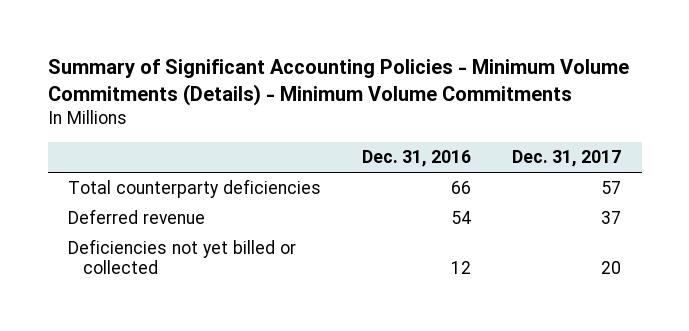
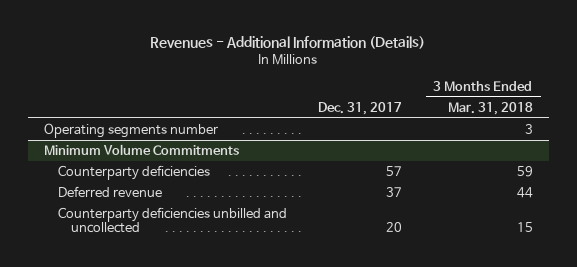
- Summary of Significant Accounting Policies - Minimum Volume Commitments (Details) - Minimum Volume Commitments
+ Revenues - Additional Information (Details)
- | Dec. 31, 2016 | Dec. 31, 2017
+ | Dec. 31, 2017 | 3 Months Ended Mar. 31, 2018
- Total counterparty deficiencies | 66 | 57
+ Operating segments number | | 3
+ Minimum Volume Commitments
+ Counterparty deficiencies | 57 | 59
- Deficiencies not yet billed or collected | 12 | 20
+ Counterparty deficiencies unbilled and uncollected | 20 | 15

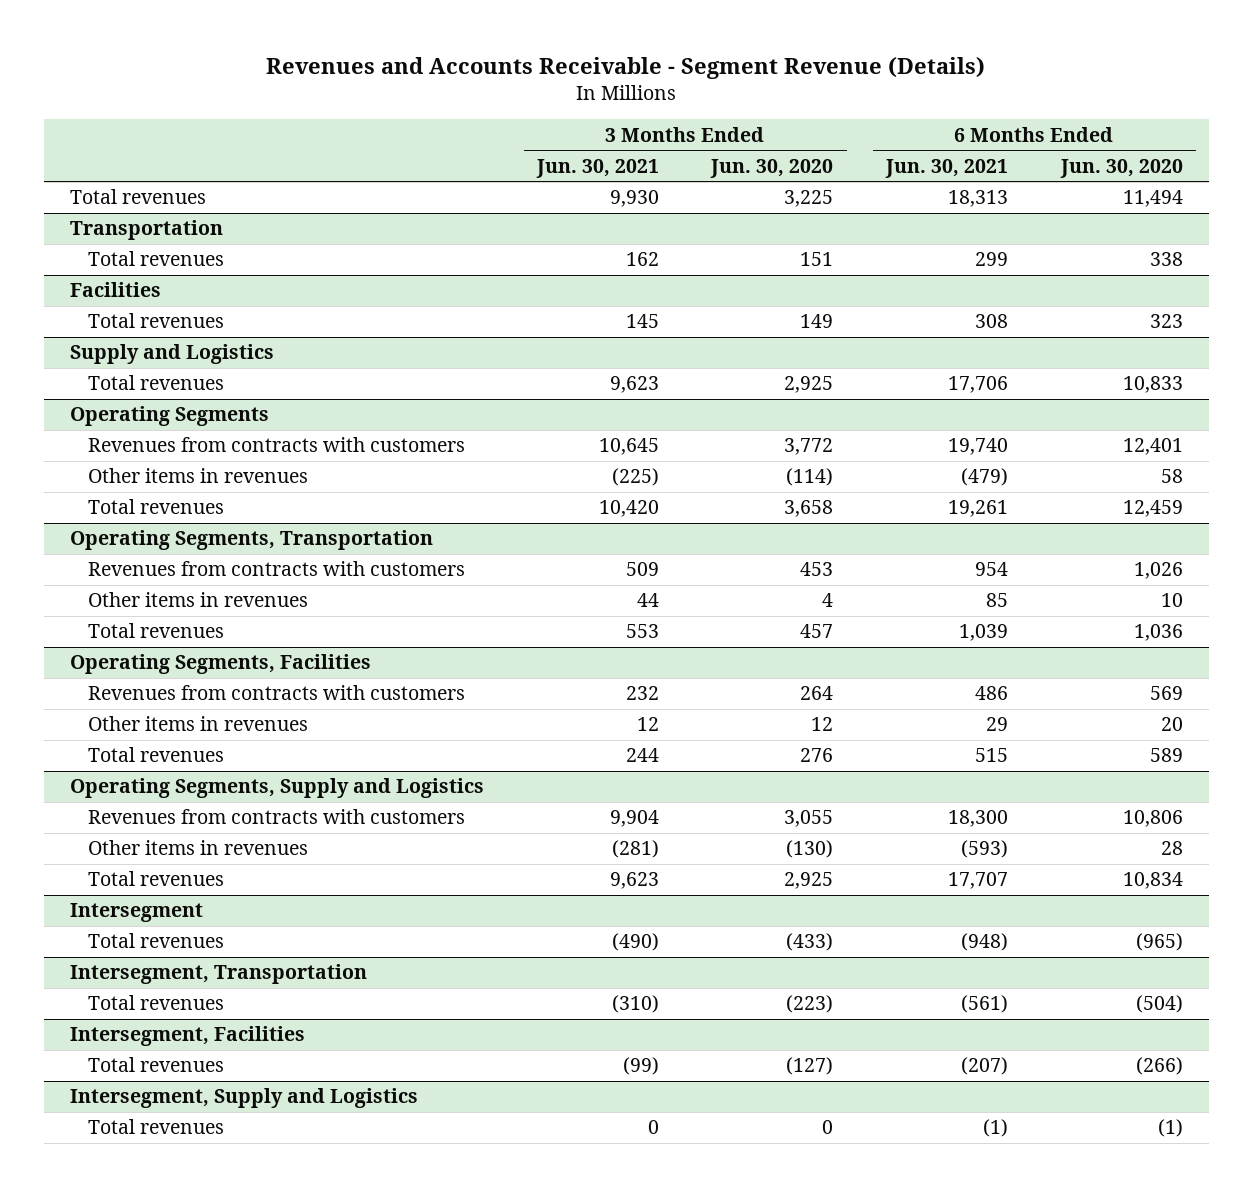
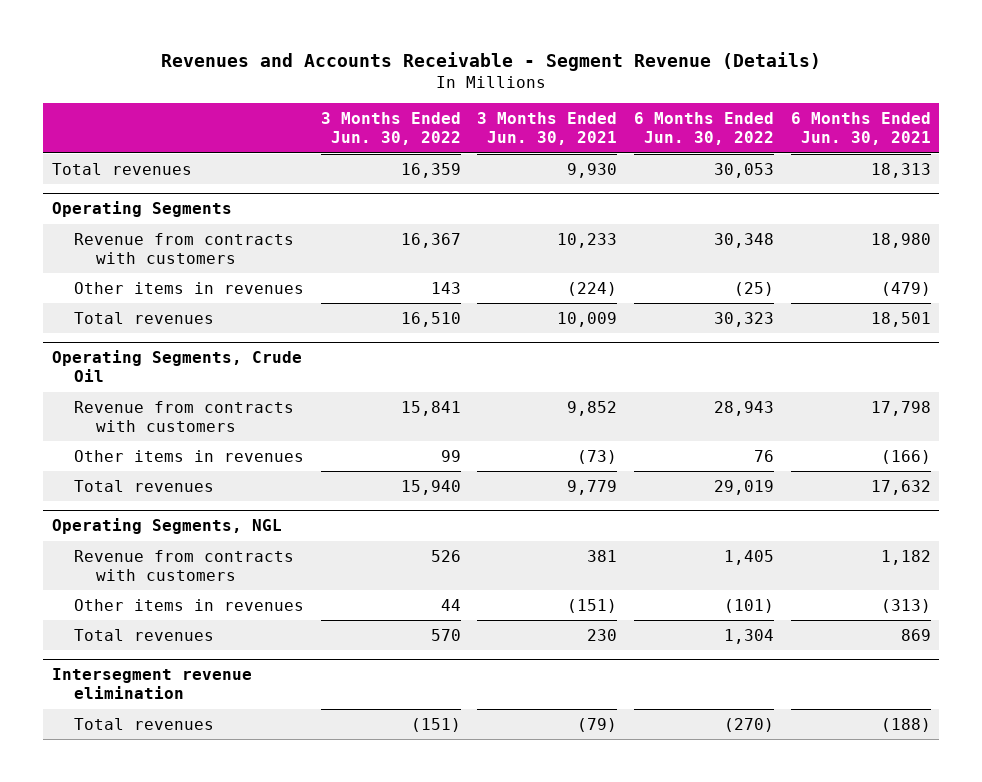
- | 3 Months Ended Jun. 30, 2021 | 3 Months Ended Jun. 30, 2020 | 6 Months Ended Jun. 30, 2021 | 6 Months Ended Jun. 30, 2020
+ | 3 Months Ended Jun. 30, 2022 | 3 Months Ended Jun. 30, 2021 | 6 Months Ended Jun. 30, 2022 | 6 Months Ended Jun. 30, 2021
- Transportation
- Total revenues | 162 | 151 | 299 | 338
- Facilities
- Total revenues | 145 | 149 | 308 | 323
- Supply and Logistics
- Total revenues | 9,623 | 2,925 | 17,706 | 10,833
@ Operating Segments
- Revenues from contracts with customers | 10,645 | 3,772 | 19,740 | 12,401
- Other items in revenues | (225) | (114) | (479) | 58
- Total revenues | 10,420 | 3,658 | 19,261 | 12,459
- Operating Segments, Transportation
- Revenues from contracts with customers | 509 | 453 | 954 | 1,026
- Other items in revenues | 44 | 4 | 85 | 10
- Total revenues | 553 | 457 | 1,039 | 1,036
- Operating Segments, Facilities
- Revenues from contracts with customers | 232 | 264 | 486 | 569
- Other items in revenues | 12 | 12 | 29 | 20
- Total revenues | 244 | 276 | 515 | 589
- Operating Segments, Supply and Logistics
- Revenues from contracts with customers | 9,904 | 3,055 | 18,300 | 10,806
- Other items in revenues | (281) | (130) | (593) | 28
- Total revenues | 9,623 | 2,925 | 17,707 | 10,834
- Intersegment
- Total revenues | (490) | (433) | (948) | (965)
- Intersegment, Transportation
- Total revenues | (310) | (223) | (561) | (504)
- Intersegment, Facilities
- Total revenues | (99) | (127) | (207) | (266)
- Intersegment, Supply and Logistics
- Total revenues | 0 | 0 | (1) | (1)
@ Operating Segments
+ Revenue from contracts with customers | 16,367 | 10,233 | 30,348 | 18,980
+ Other items in revenues | 143 | (224) | (25) | (479)
+ Total revenues | 16,510 | 10,009 | 30,323 | 18,501
+ Operating Segments, Crude Oil
+ Revenue from contracts with customers | 15,841 | 9,852 | 28,943 | 17,798
+ Other items in revenues | 99 | (73) | 76 | (166)
+ Total revenues | 15,940 | 9,779 | 29,019 | 17,632
+ Operating Segments, NGL
+ Revenue from contracts with customers | 526 | 381 | 1,405 | 1,182
+ Other items in revenues | 44 | (151) | (101) | (313)
+ Total revenues | 570 | 230 | 1,304 | 869
+ Intersegment revenue elimination
+ Total revenues | (151) | (79) | (270) | (188)

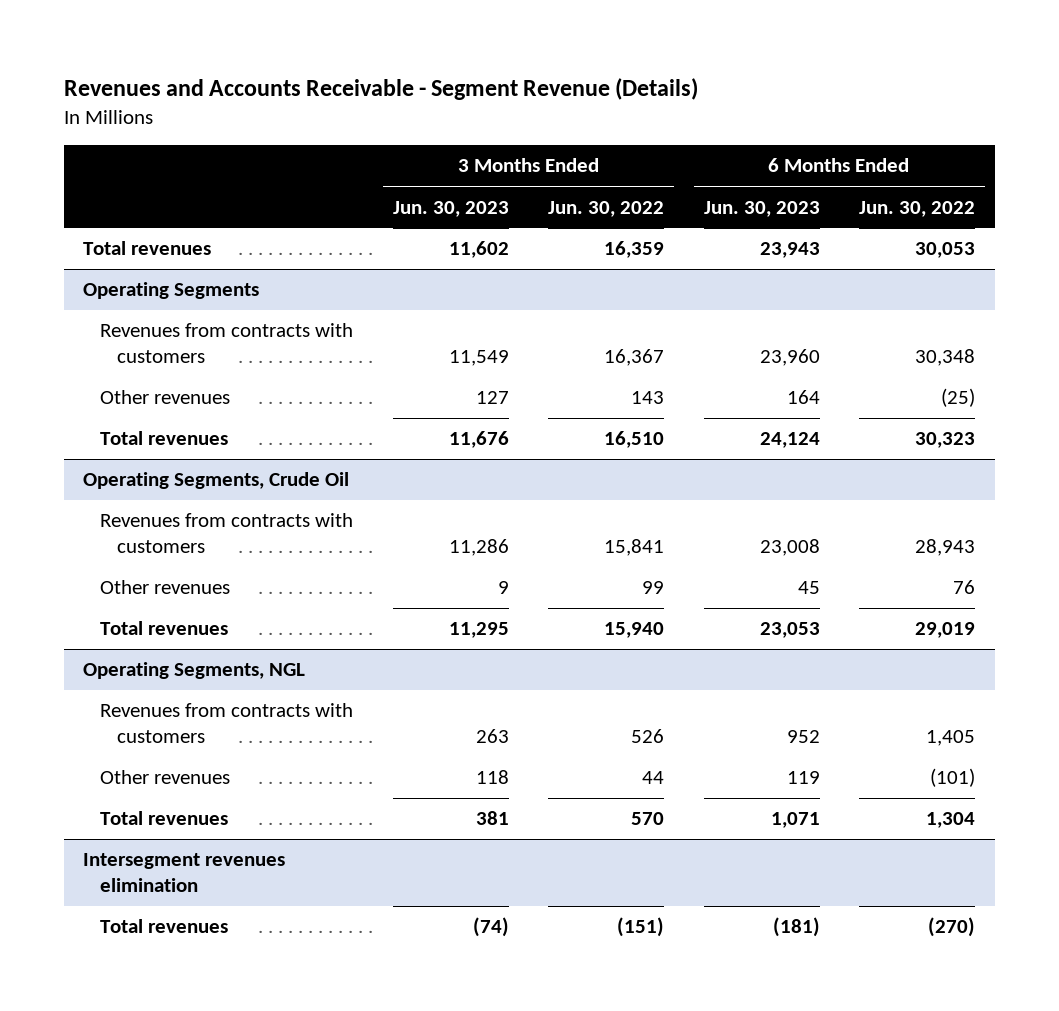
- | 3 Months Ended Jun. 30, 2022 | 3 Months Ended Jun. 30, 2021 | 6 Months Ended Jun. 30, 2022 | 6 Months Ended Jun. 30, 2021
+ | 3 Months Ended Jun. 30, 2023 | 3 Months Ended Jun. 30, 2022 | 6 Months Ended Jun. 30, 2023 | 6 Months Ended Jun. 30, 2022
@ Operating Segments
- Revenue from contracts with customers | 16,367 | 10,233 | 30,348 | 18,980
- Other items in revenues | 143 | (224) | (25) | (479)
+ Revenues from contracts with customers | 11,549 | 16,367 | 23,960 | 30,348
+ Other revenues | 127 | 143 | 164 | (25)
@ Operating Segments, Crude Oil
- Revenue from contracts with customers | 15,841 | 9,852 | 28,943 | 17,798
- Other items in revenues | 99 | (73) | 76 | (166)
+ Revenues from contracts with customers | 11,286 | 15,841 | 23,008 | 28,943
+ Other revenues | 9 | 99 | 45 | 76
@ Operating Segments, NGL
- Revenue from contracts with customers | 526 | 381 | 1,405 | 1,182
- Other items in revenues | 44 | (151) | (101) | (313)
+ Revenues from contracts with customers | 263 | 526 | 952 | 1,405
+ Other revenues | 118 | 44 | 119 | (101)
- Intersegment revenue elimination
+ Intersegment revenues elimination

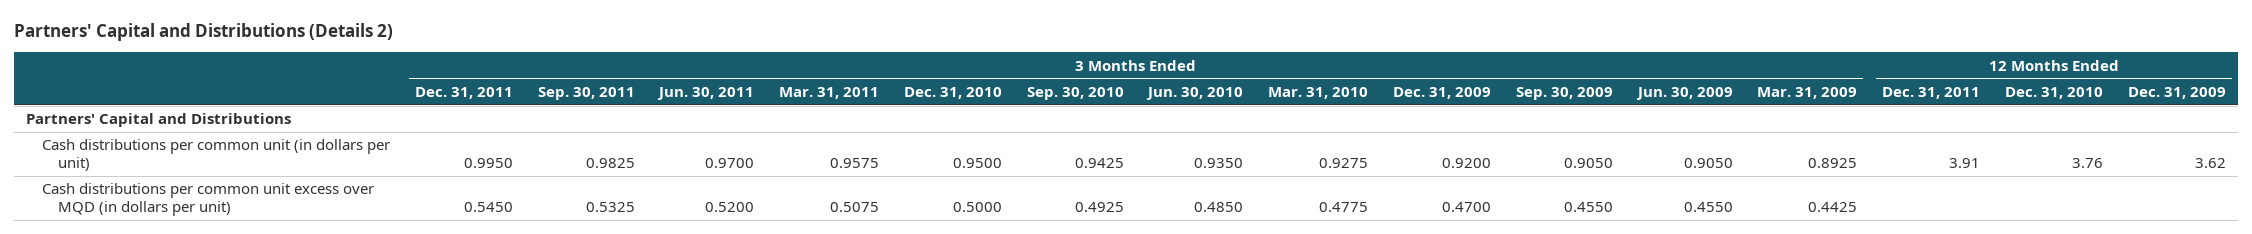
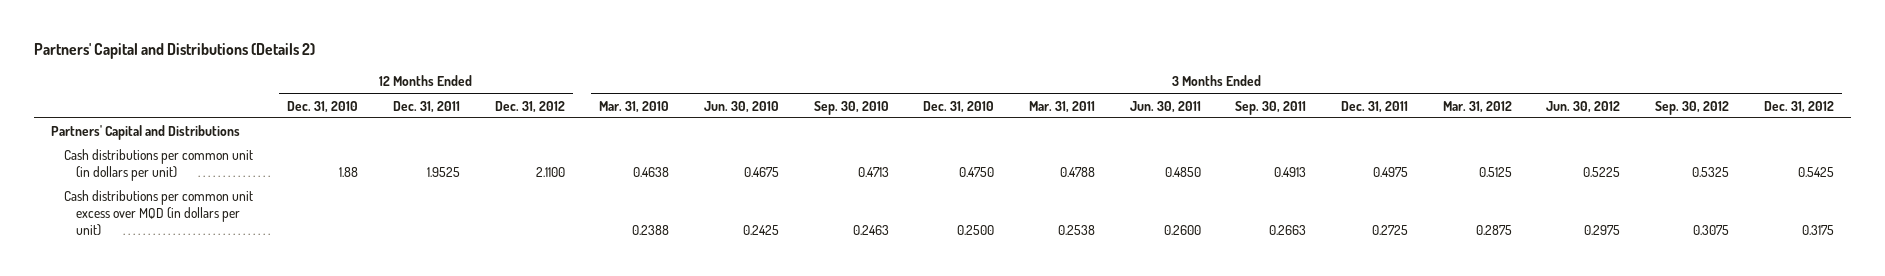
- | 3 Months Ended Dec. 31, 2011 | 3 Months Ended Sep. 30, 2011 | 3 Months Ended Jun. 30, 2011 | 3 Months Ended Mar. 31, 2011 | 3 Months Ended Dec. 31, 2010 | 3 Months Ended Sep. 30, 2010 | 3 Months Ended Jun. 30, 2010 | 3 Months Ended Mar. 31, 2010 | 3 Months Ended Dec. 31, 2009 | 3 Months Ended Sep. 30, 2009 | 3 Months Ended Jun. 30, 2009 | 3 Months Ended Mar. 31, 2009 | 12 Months Ended Dec. 31, 2011 | 12 Months Ended Dec. 31, 2010 | 12 Months Ended Dec. 31, 2009
+ | 12 Months Ended Dec. 31, 2010 | 12 Months Ended Dec. 31, 2011 | 12 Months Ended Dec. 31, 2012 | 3 Months Ended Mar. 31, 2010 | 3 Months Ended Jun. 30, 2010 | 3 Months Ended Sep. 30, 2010 | 3 Months Ended Dec. 31, 2010 | 3 Months Ended Mar. 31, 2011 | 3 Months Ended Jun. 30, 2011 | 3 Months Ended Sep. 30, 2011 | 3 Months Ended Dec. 31, 2011 | 3 Months Ended Mar. 31, 2012 | 3 Months Ended Jun. 30, 2012 | 3 Months Ended Sep. 30, 2012 | 3 Months Ended Dec. 31, 2012
- Cash distributions per common unit (in dollars per unit) | 0.9950 | 0.9825 | 0.9700 | 0.9575 | 0.9500 | 0.9425 | 0.9350 | 0.9275 | 0.9200 | 0.9050 | 0.9050 | 0.8925 | 3.91 | 3.76 | 3.62
- Cash distributions per common unit excess over MQD (in dollars per unit) | 0.5450 | 0.5325 | 0.5200 | 0.5075 | 0.5000 | 0.4925 | 0.4850 | 0.4775 | 0.4700 | 0.4550 | 0.4550 | 0.4425 | | |
+ Cash distributions per common unit (in dollars per unit) | 1.88 | 1.9525 | 2.1100 | 0.4638 | 0.4675 | 0.4713 | 0.4750 | 0.4788 | 0.4850 | 0.4913 | 0.4975 | 0.5125 | 0.5225 | 0.5325 | 0.5425
+ Cash distributions per common unit excess over MQD (in dollars per unit) | | | | 0.2388 | 0.2425 | 0.2463 | 0.2500 | 0.2538 | 0.2600 | 0.2663 | 0.2725 | 0.2875 | 0.2975 | 0.3075 | 0.3175

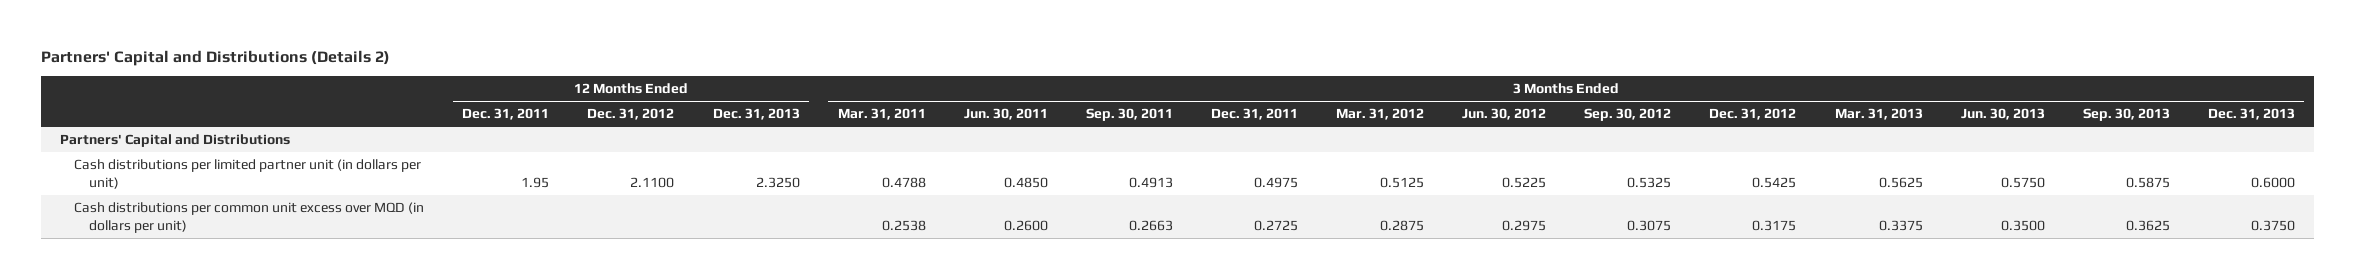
- | 12 Months Ended Dec. 31, 2010 | 12 Months Ended Dec. 31, 2011 | 12 Months Ended Dec. 31, 2012 | 3 Months Ended Mar. 31, 2010 | 3 Months Ended Jun. 30, 2010 | 3 Months Ended Sep. 30, 2010 | 3 Months Ended Dec. 31, 2010 | 3 Months Ended Mar. 31, 2011 | 3 Months Ended Jun. 30, 2011 | 3 Months Ended Sep. 30, 2011 | 3 Months Ended Dec. 31, 2011 | 3 Months Ended Mar. 31, 2012 | 3 Months Ended Jun. 30, 2012 | 3 Months Ended Sep. 30, 2012 | 3 Months Ended Dec. 31, 2012
+ | 12 Months Ended Dec. 31, 2011 | 12 Months Ended Dec. 31, 2012 | 12 Months Ended Dec. 31, 2013 | 3 Months Ended Mar. 31, 2011 | 3 Months Ended Jun. 30, 2011 | 3 Months Ended Sep. 30, 2011 | 3 Months Ended Dec. 31, 2011 | 3 Months Ended Mar. 31, 2012 | 3 Months Ended Jun. 30, 2012 | 3 Months Ended Sep. 30, 2012 | 3 Months Ended Dec. 31, 2012 | 3 Months Ended Mar. 31, 2013 | 3 Months Ended Jun. 30, 2013 | 3 Months Ended Sep. 30, 2013 | 3 Months Ended Dec. 31, 2013
- Cash distributions per common unit (in dollars per unit) | 1.88 | 1.9525 | 2.1100 | 0.4638 | 0.4675 | 0.4713 | 0.4750 | 0.4788 | 0.4850 | 0.4913 | 0.4975 | 0.5125 | 0.5225 | 0.5325 | 0.5425
+ Cash distributions per limited partner unit (in dollars per unit) | 1.95 | 2.1100 | 2.3250 | 0.4788 | 0.4850 | 0.4913 | 0.4975 | 0.5125 | 0.5225 | 0.5325 | 0.5425 | 0.5625 | 0.5750 | 0.5875 | 0.6000

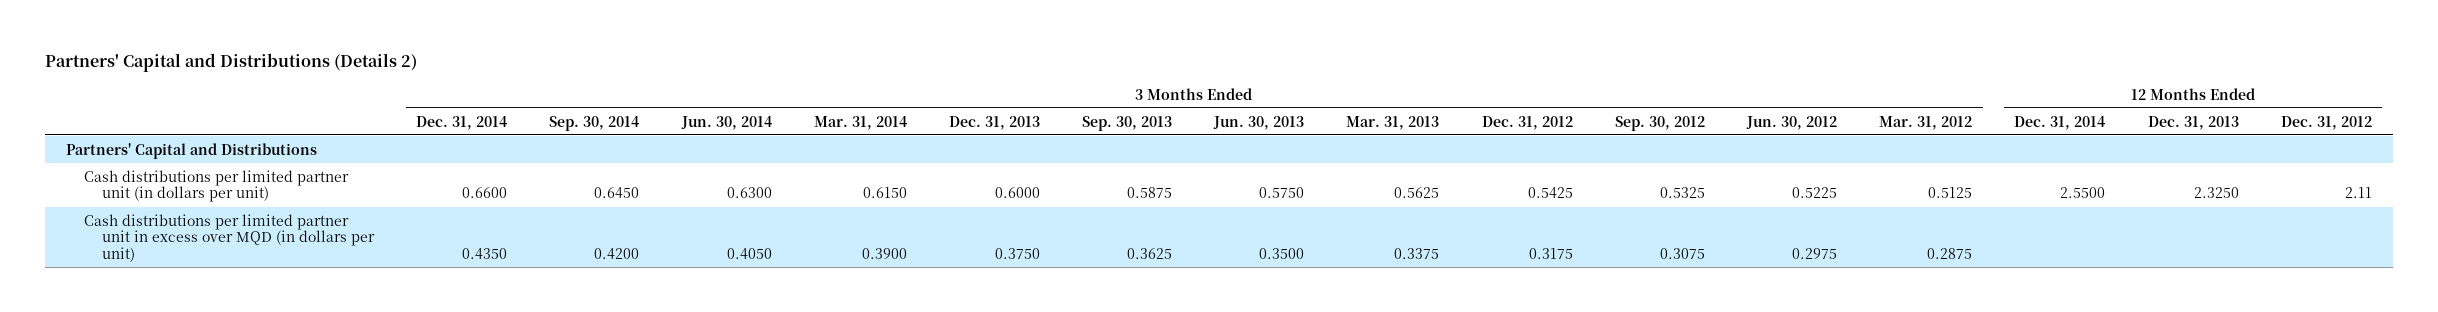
- | 12 Months Ended Dec. 31, 2011 | 12 Months Ended Dec. 31, 2012 | 12 Months Ended Dec. 31, 2013 | 3 Months Ended Mar. 31, 2011 | 3 Months Ended Jun. 30, 2011 | 3 Months Ended Sep. 30, 2011 | 3 Months Ended Dec. 31, 2011 | 3 Months Ended Mar. 31, 2012 | 3 Months Ended Jun. 30, 2012 | 3 Months Ended Sep. 30, 2012 | 3 Months Ended Dec. 31, 2012 | 3 Months Ended Mar. 31, 2013 | 3 Months Ended Jun. 30, 2013 | 3 Months Ended Sep. 30, 2013 | 3 Months Ended Dec. 31, 2013
+ | 3 Months Ended Dec. 31, 2014 | 3 Months Ended Sep. 30, 2014 | 3 Months Ended Jun. 30, 2014 | 3 Months Ended Mar. 31, 2014 | 3 Months Ended Dec. 31, 2013 | 3 Months Ended Sep. 30, 2013 | 3 Months Ended Jun. 30, 2013 | 3 Months Ended Mar. 31, 2013 | 3 Months Ended Dec. 31, 2012 | 3 Months Ended Sep. 30, 2012 | 3 Months Ended Jun. 30, 2012 | 3 Months Ended Mar. 31, 2012 | 12 Months Ended Dec. 31, 2014 | 12 Months Ended Dec. 31, 2013 | 12 Months Ended Dec. 31, 2012
- Cash distributions per limited partner unit (in dollars per unit) | 1.95 | 2.1100 | 2.3250 | 0.4788 | 0.4850 | 0.4913 | 0.4975 | 0.5125 | 0.5225 | 0.5325 | 0.5425 | 0.5625 | 0.5750 | 0.5875 | 0.6000
- Cash distributions per common unit excess over MQD (in dollars per unit) | | | | 0.2538 | 0.2600 | 0.2663 | 0.2725 | 0.2875 | 0.2975 | 0.3075 | 0.3175 | 0.3375 | 0.3500 | 0.3625 | 0.3750
+ Cash distributions per limited partner unit (in dollars per unit) | 0.6600 | 0.6450 | 0.6300 | 0.6150 | 0.6000 | 0.5875 | 0.5750 | 0.5625 | 0.5425 | 0.5325 | 0.5225 | 0.5125 | 2.5500 | 2.3250 | 2.11
+ Cash distributions per limited partner unit in excess over MQD (in dollars per unit) | 0.4350 | 0.4200 | 0.4050 | 0.3900 | 0.3750 | 0.3625 | 0.3500 | 0.3375 | 0.3175 | 0.3075 | 0.2975 | 0.2875 | | |

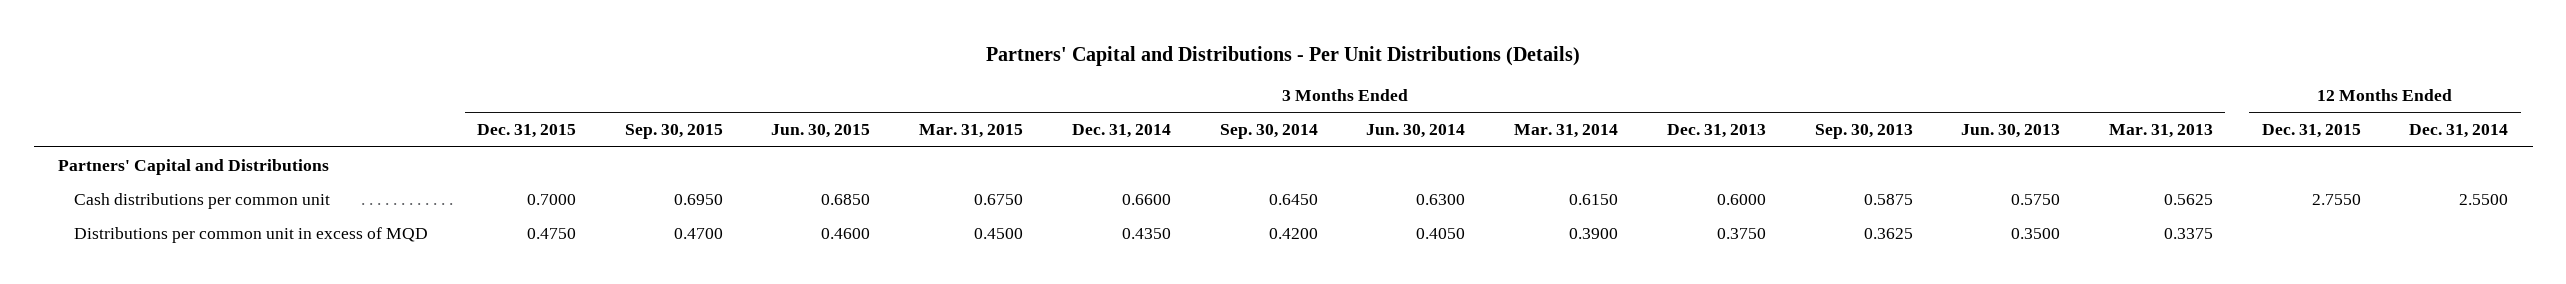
- Partners' Capital and Distributions (Details 2)
+ Partners' Capital and Distributions - Per Unit Distributions (Details)
- | 3 Months Ended Dec. 31, 2014 | 3 Months Ended Sep. 30, 2014 | 3 Months Ended Jun. 30, 2014 | 3 Months Ended Mar. 31, 2014 | 3 Months Ended Dec. 31, 2013 | 3 Months Ended Sep. 30, 2013 | 3 Months Ended Jun. 30, 2013 | 3 Months Ended Mar. 31, 2013 | 3 Months Ended Dec. 31, 2012 | 3 Months Ended Sep. 30, 2012 | 3 Months Ended Jun. 30, 2012 | 3 Months Ended Mar. 31, 2012 | 12 Months Ended Dec. 31, 2014 | 12 Months Ended Dec. 31, 2013 | 12 Months Ended Dec. 31, 2012
+ | 3 Months Ended Dec. 31, 2015 | 3 Months Ended Sep. 30, 2015 | 3 Months Ended Jun. 30, 2015 | 3 Months Ended Mar. 31, 2015 | 3 Months Ended Dec. 31, 2014 | 3 Months Ended Sep. 30, 2014 | 3 Months Ended Jun. 30, 2014 | 3 Months Ended Mar. 31, 2014 | 3 Months Ended Dec. 31, 2013 | 3 Months Ended Sep. 30, 2013 | 3 Months Ended Jun. 30, 2013 | 3 Months Ended Mar. 31, 2013 | 12 Months Ended Dec. 31, 2015 | 12 Months Ended Dec. 31, 2014
- Cash distributions per limited partner unit (in dollars per unit) | 0.6600 | 0.6450 | 0.6300 | 0.6150 | 0.6000 | 0.5875 | 0.5750 | 0.5625 | 0.5425 | 0.5325 | 0.5225 | 0.5125 | 2.5500 | 2.3250 | 2.11
- Cash distributions per limited partner unit in excess over MQD (in dollars per unit) | 0.4350 | 0.4200 | 0.4050 | 0.3900 | 0.3750 | 0.3625 | 0.3500 | 0.3375 | 0.3175 | 0.3075 | 0.2975 | 0.2875 | | |
+ Cash distributions per common unit | 0.7000 | 0.6950 | 0.6850 | 0.6750 | 0.6600 | 0.6450 | 0.6300 | 0.6150 | 0.6000 | 0.5875 | 0.5750 | 0.5625 | 2.7550 | 2.5500
+ Distributions per common unit in excess of MQD | 0.4750 | 0.4700 | 0.4600 | 0.4500 | 0.4350 | 0.4200 | 0.4050 | 0.3900 | 0.3750 | 0.3625 | 0.3500 | 0.3375 | |

